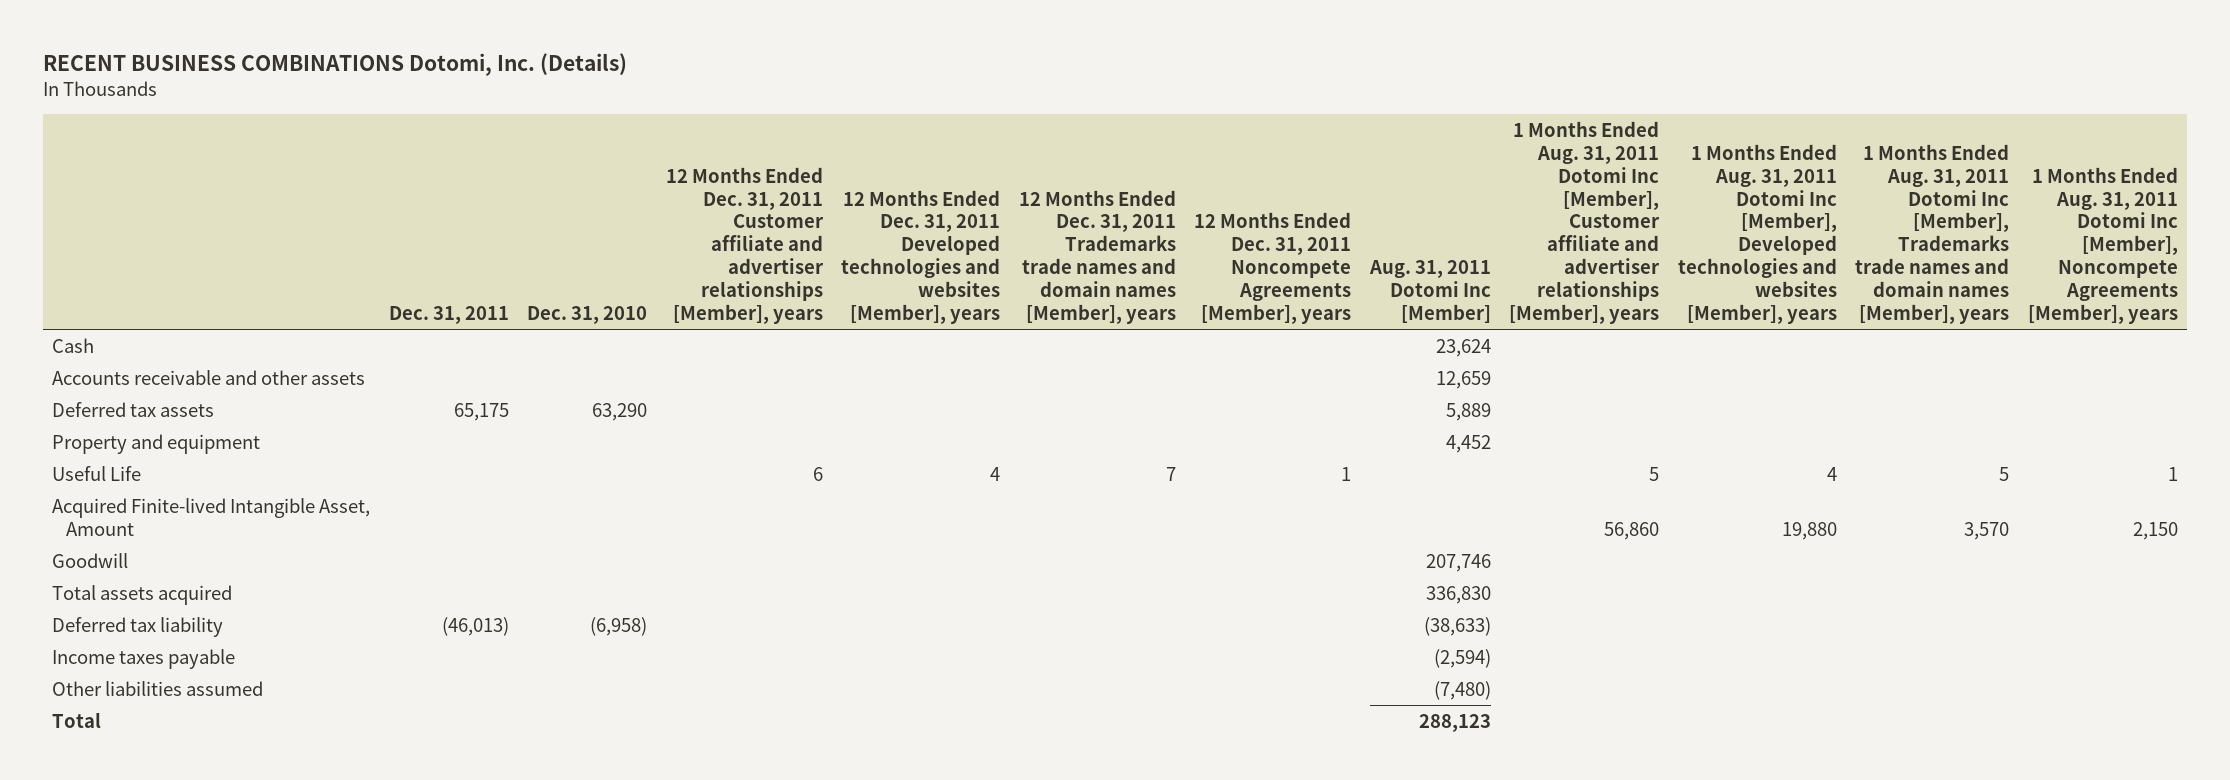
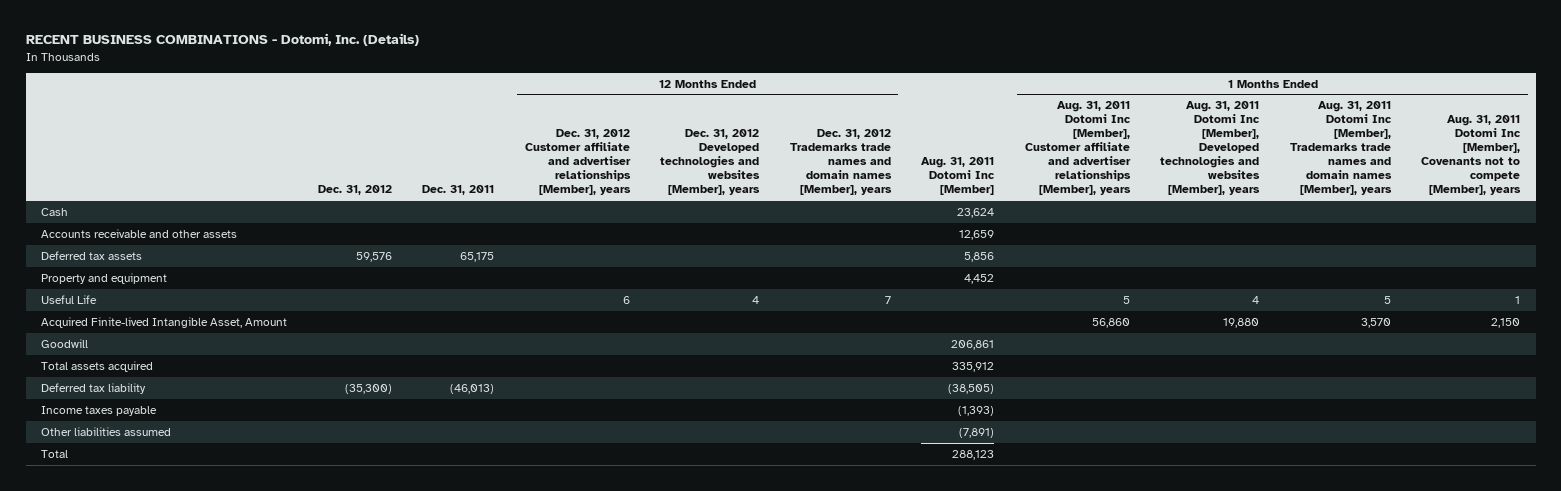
- RECENT BUSINESS COMBINATIONS Dotomi, Inc. (Details)
+ RECENT BUSINESS COMBINATIONS - Dotomi, Inc. (Details)
- | Dec. 31, 2011 | Dec. 31, 2010 | 12 Months Ended Dec. 31, 2011 Customer affiliate and advertiser relationships [Member], years | 12 Months Ended Dec. 31, 2011 Developed technologies and websites [Member], years | 12 Months Ended Dec. 31, 2011 Trademarks trade names and domain names [Member], years | 12 Months Ended Dec. 31, 2011 Noncompete Agreements [Member], years | Aug. 31, 2011 Dotomi Inc [Member] | 1 Months Ended Aug. 31, 2011 Dotomi Inc [Member], Customer affiliate and advertiser relationships [Member], years | 1 Months Ended Aug. 31, 2011 Dotomi Inc [Member], Developed technologies and websites [Member], years | 1 Months Ended Aug. 31, 2011 Dotomi Inc [Member], Trademarks trade names and domain names [Member], years | 1 Months Ended Aug. 31, 2011 Dotomi Inc [Member], Noncompete Agreements [Member], years
+ | Dec. 31, 2012 | Dec. 31, 2011 | 12 Months Ended Dec. 31, 2012 Customer affiliate and advertiser relationships [Member], years | 12 Months Ended Dec. 31, 2012 Developed technologies and websites [Member], years | 12 Months Ended Dec. 31, 2012 Trademarks trade names and domain names [Member], years | Aug. 31, 2011 Dotomi Inc [Member] | 1 Months Ended Aug. 31, 2011 Dotomi Inc [Member], Customer affiliate and advertiser relationships [Member], years | 1 Months Ended Aug. 31, 2011 Dotomi Inc [Member], Developed technologies and websites [Member], years | 1 Months Ended Aug. 31, 2011 Dotomi Inc [Member], Trademarks trade names and domain names [Member], years | 1 Months Ended Aug. 31, 2011 Dotomi Inc [Member], Covenants not to compete [Member], years
- Deferred tax assets | 65,175 | 63,290 | | | | | 5,889 | | | |
+ Deferred tax assets | 59,576 | 65,175 | | | | 5,856 | | | |
- Goodwill | | | | | | | 207,746 | | | |
- Total assets acquired | | | | | | | 336,830 | | | |
- Deferred tax liability | (46,013) | (6,958) | | | | | (38,633) | | | |
- Income taxes payable | | | | | | | (2,594) | | | |
- Other liabilities assumed | | | | | | | (7,480) | | | |
+ Goodwill | | | | | | 206,861 | | | |
+ Total assets acquired | | | | | | 335,912 | | | |
+ Deferred tax liability | (35,300) | (46,013) | | | | (38,505) | | | |
+ Income taxes payable | | | | | | (1,393) | | | |
+ Other liabilities assumed | | | | | | (7,891) | | | |

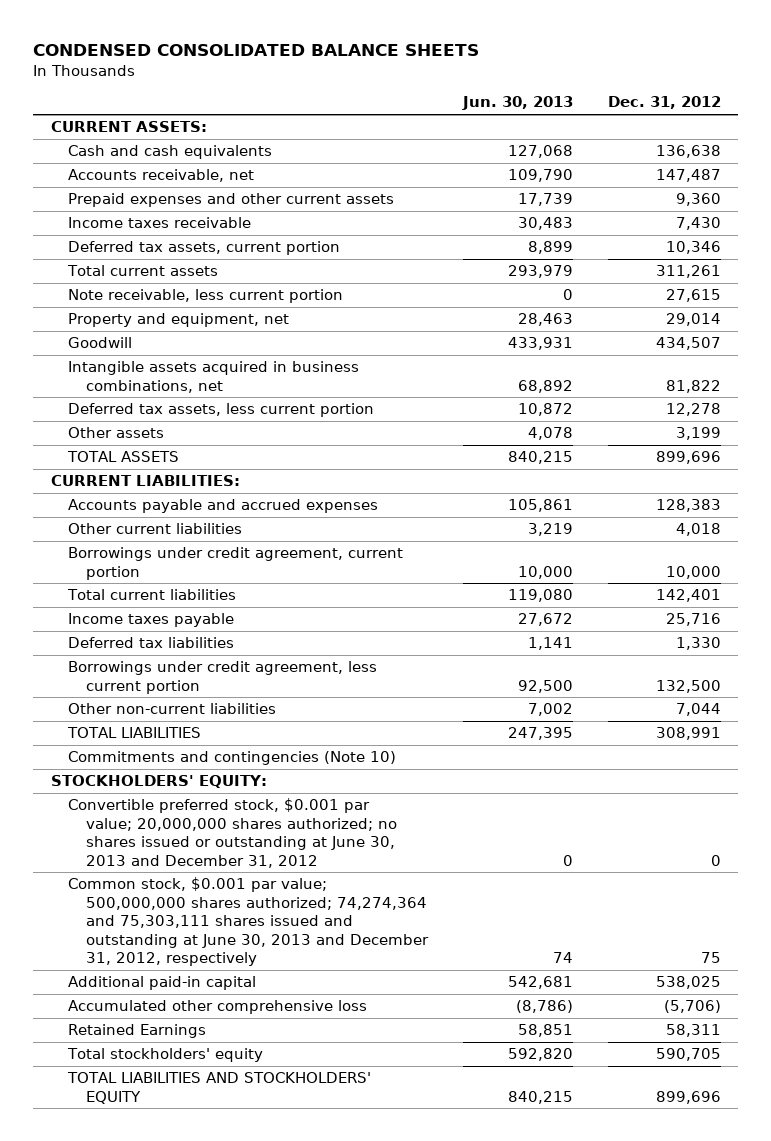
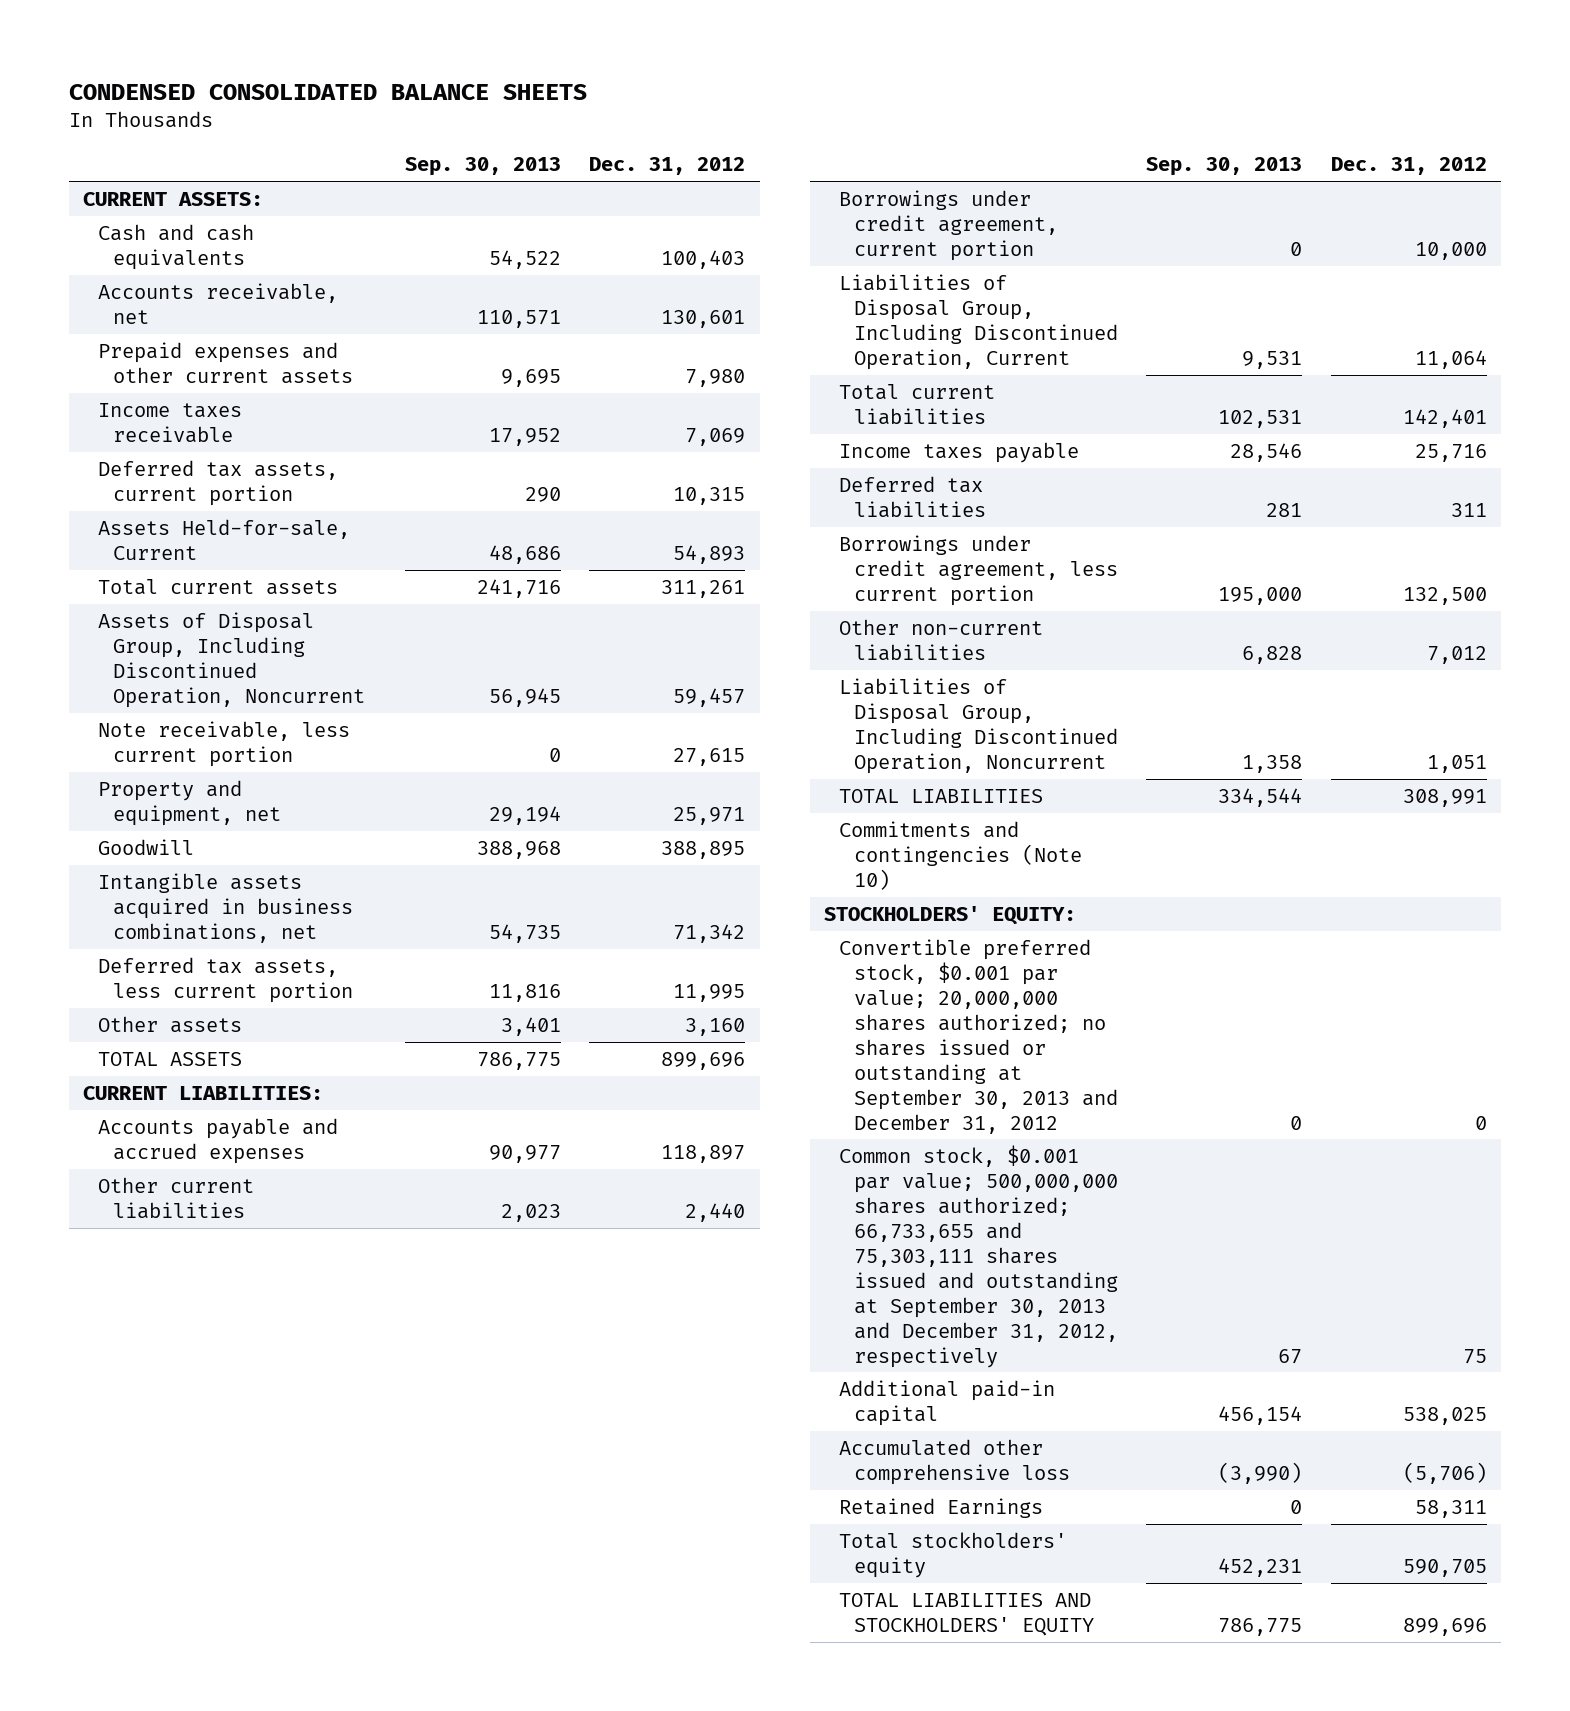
- | Jun. 30, 2013 | Dec. 31, 2012
+ | Sep. 30, 2013 | Dec. 31, 2012
- Cash and cash equivalents | 127,068 | 136,638
- Accounts receivable, net | 109,790 | 147,487
- Prepaid expenses and other current assets | 17,739 | 9,360
- Income taxes receivable | 30,483 | 7,430
- Deferred tax assets, current portion | 8,899 | 10,346
+ Cash and cash equivalents | 54,522 | 100,403
+ Accounts receivable, net | 110,571 | 130,601
+ Prepaid expenses and other current assets | 9,695 | 7,980
+ Income taxes receivable | 17,952 | 7,069
+ Deferred tax assets, current portion | 290 | 10,315
+ Assets Held-for-sale, Current | 48,686 | 54,893
+ Assets of Disposal Group, Including Discontinued Operation, Noncurrent | 56,945 | 59,457
- Property and equipment, net | 28,463 | 29,014
- Goodwill | 433,931 | 434,507
- Intangible assets acquired in business combinations, net | 68,892 | 81,822
- Deferred tax assets, less current portion | 10,872 | 12,278
- Other assets | 4,078 | 3,199
+ Property and equipment, net | 29,194 | 25,971
+ Goodwill | 388,968 | 388,895
+ Intangible assets acquired in business combinations, net | 54,735 | 71,342
+ Deferred tax assets, less current portion | 11,816 | 11,995
+ Other assets | 3,401 | 3,160
- Accounts payable and accrued expenses | 105,861 | 128,383
- Other current liabilities | 3,219 | 4,018
+ Accounts payable and accrued expenses | 90,977 | 118,897
+ Other current liabilities | 2,023 | 2,440
+ Liabilities of Disposal Group, Including Discontinued Operation, Current | 9,531 | 11,064
- Deferred tax liabilities | 1,141 | 1,330
+ Deferred tax liabilities | 281 | 311
- Other non-current liabilities | 7,002 | 7,044
+ Other non-current liabilities | 6,828 | 7,012
+ Liabilities of Disposal Group, Including Discontinued Operation, Noncurrent | 1,358 | 1,051
- Convertible preferred stock, $0.001 par value; 20,000,000 shares authorized; no shares issued or outstanding at June 30, 2013 and December 31, 2012 | 0 | 0
- Common stock, $0.001 par value; 500,000,000 shares authorized; 74,274,364 and 75,303,111 shares issued and outstanding at June 30, 2013 and December 31, 2012, respectively | 74 | 75
+ Convertible preferred stock, $0.001 par value; 20,000,000 shares authorized; no shares issued or outstanding at September 30, 2013 and December 31, 2012 | 0 | 0
+ Common stock, $0.001 par value; 500,000,000 shares authorized; 66,733,655 and 75,303,111 shares issued and outstanding at September 30, 2013 and December 31, 2012, respectively | 67 | 75

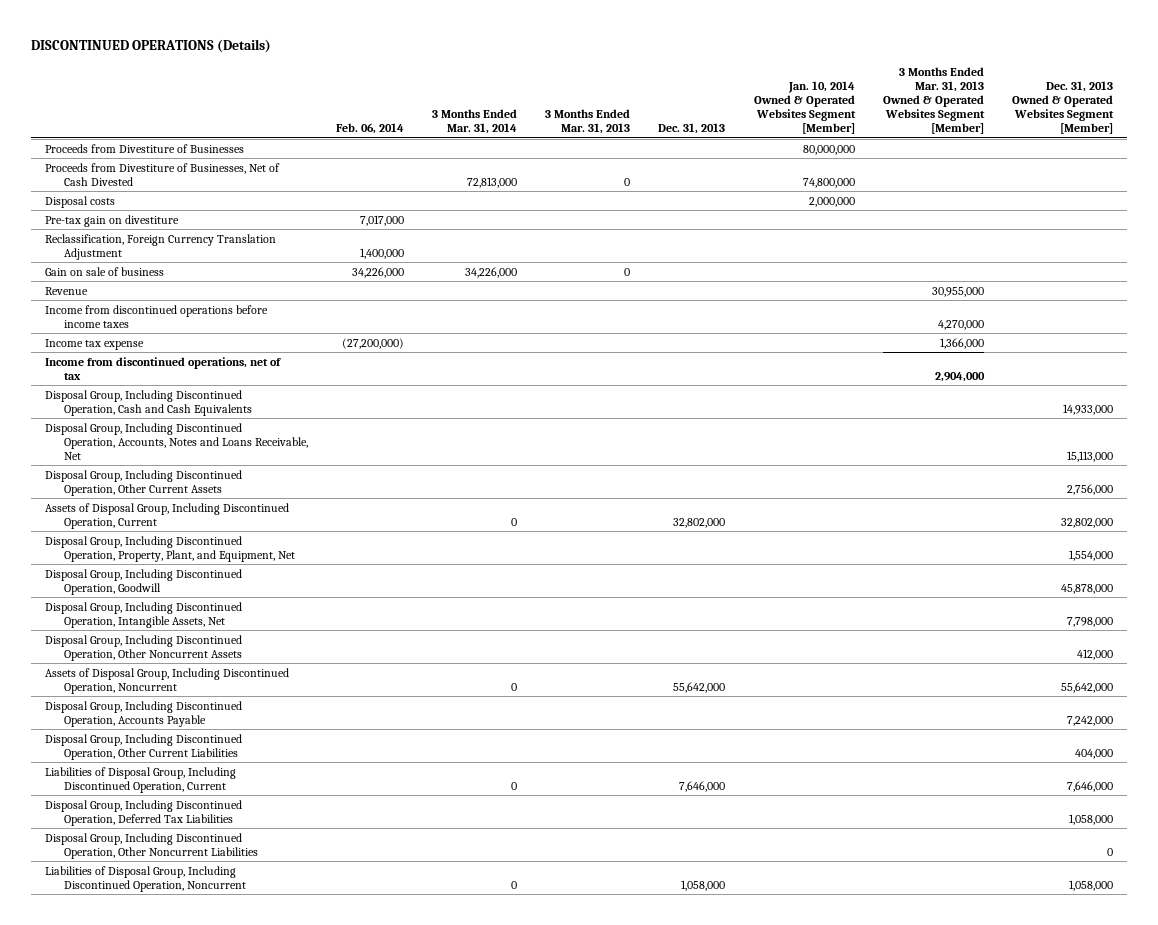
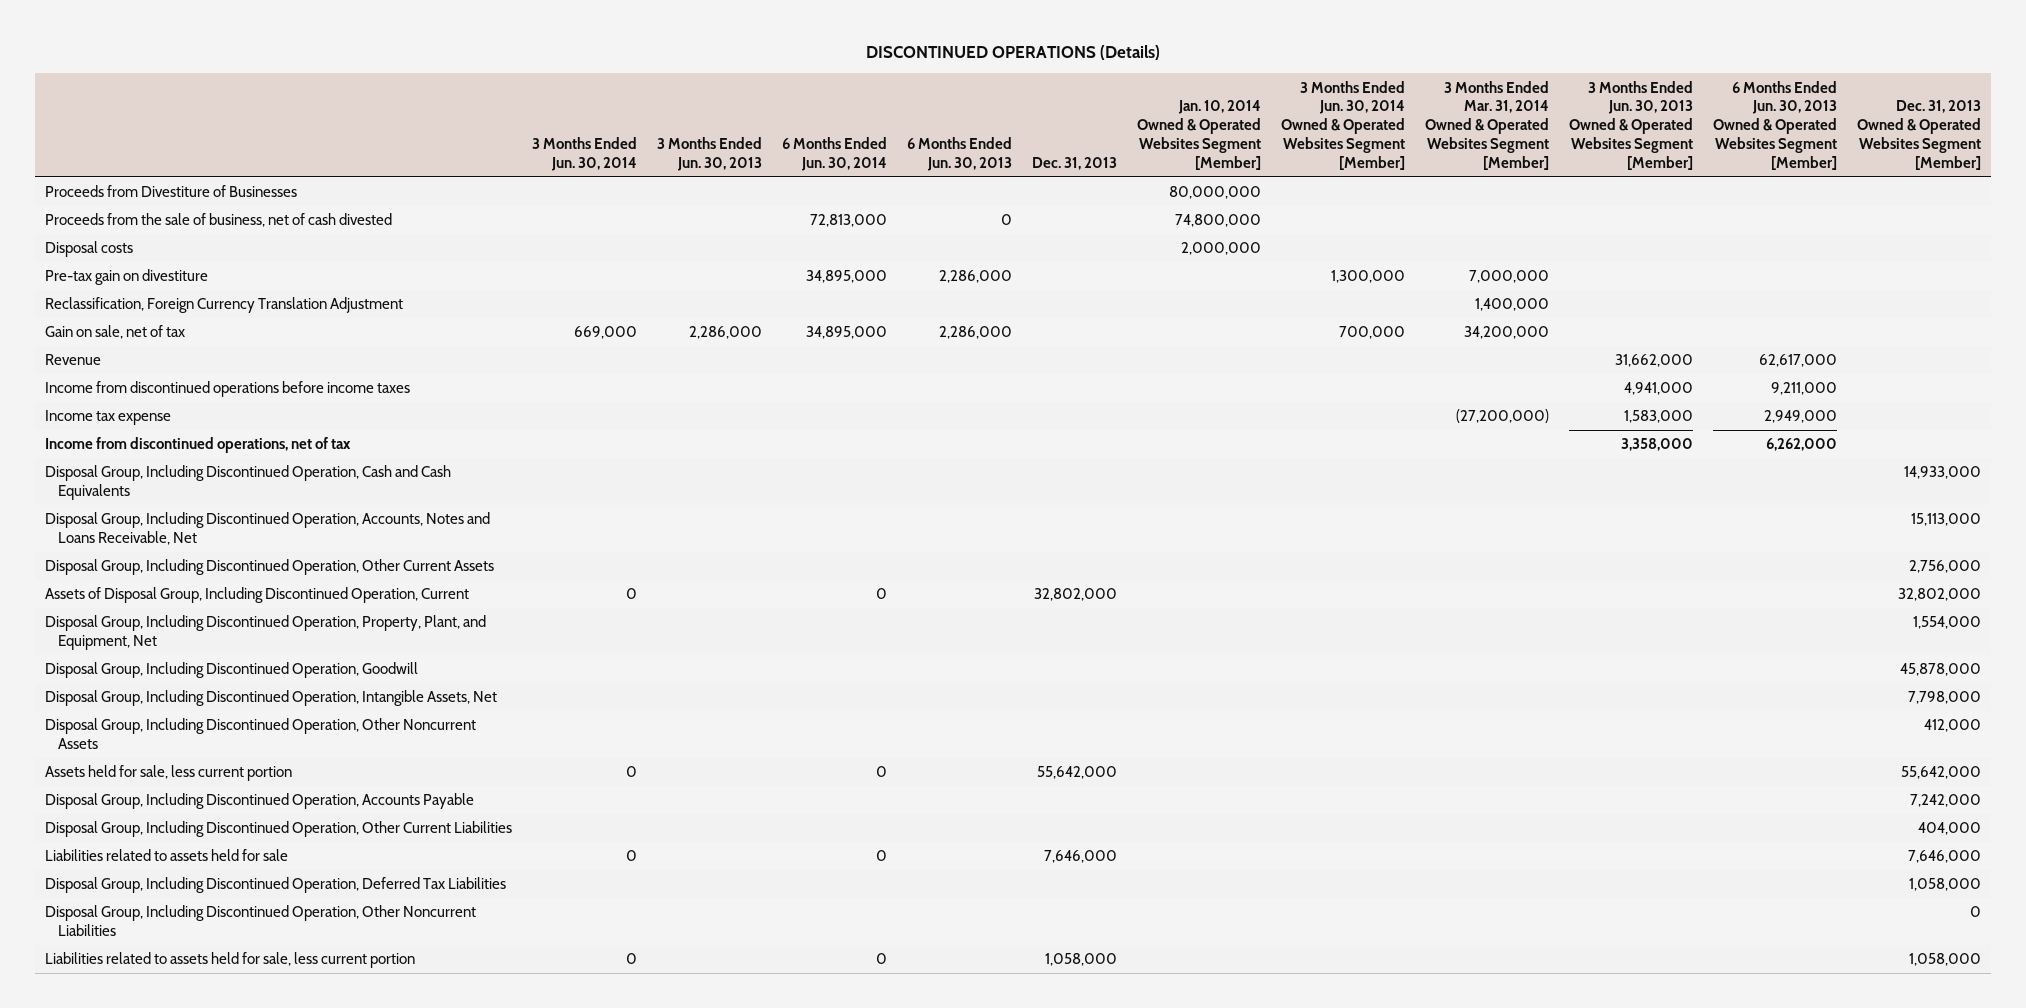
- | Feb. 06, 2014 | 3 Months Ended Mar. 31, 2014 | 3 Months Ended Mar. 31, 2013 | Dec. 31, 2013 | Jan. 10, 2014 Owned & Operated Websites Segment [Member] | 3 Months Ended Mar. 31, 2013 Owned & Operated Websites Segment [Member] | Dec. 31, 2013 Owned & Operated Websites Segment [Member]
+ | 3 Months Ended Jun. 30, 2014 | 3 Months Ended Jun. 30, 2013 | 6 Months Ended Jun. 30, 2014 | 6 Months Ended Jun. 30, 2013 | Dec. 31, 2013 | Jan. 10, 2014 Owned & Operated Websites Segment [Member] | 3 Months Ended Jun. 30, 2014 Owned & Operated Websites Segment [Member] | 3 Months Ended Mar. 31, 2014 Owned & Operated Websites Segment [Member] | 3 Months Ended Jun. 30, 2013 Owned & Operated Websites Segment [Member] | 6 Months Ended Jun. 30, 2013 Owned & Operated Websites Segment [Member] | Dec. 31, 2013 Owned & Operated Websites Segment [Member]
- Proceeds from Divestiture of Businesses, Net of Cash Divested | | 72,813,000 | 0 | | 74,800,000 | |
+ Proceeds from the sale of business, net of cash divested | | | 72,813,000 | 0 | | 74,800,000 | | | | |
- Gain on sale of business | 34,226,000 | 34,226,000 | 0 | | | |
+ Gain on sale, net of tax | 669,000 | 2,286,000 | 34,895,000 | 2,286,000 | | | 700,000 | 34,200,000 | | |
- Assets of Disposal Group, Including Discontinued Operation, Noncurrent | | 0 | | 55,642,000 | | | 55,642,000
+ Assets held for sale, less current portion | 0 | | 0 | | 55,642,000 | | | | | | 55,642,000
- Liabilities of Disposal Group, Including Discontinued Operation, Current | | 0 | | 7,646,000 | | | 7,646,000
+ Liabilities related to assets held for sale | 0 | | 0 | | 7,646,000 | | | | | | 7,646,000
- Liabilities of Disposal Group, Including Discontinued Operation, Noncurrent | | 0 | | 1,058,000 | | | 1,058,000
+ Liabilities related to assets held for sale, less current portion | 0 | | 0 | | 1,058,000 | | | | | | 1,058,000

